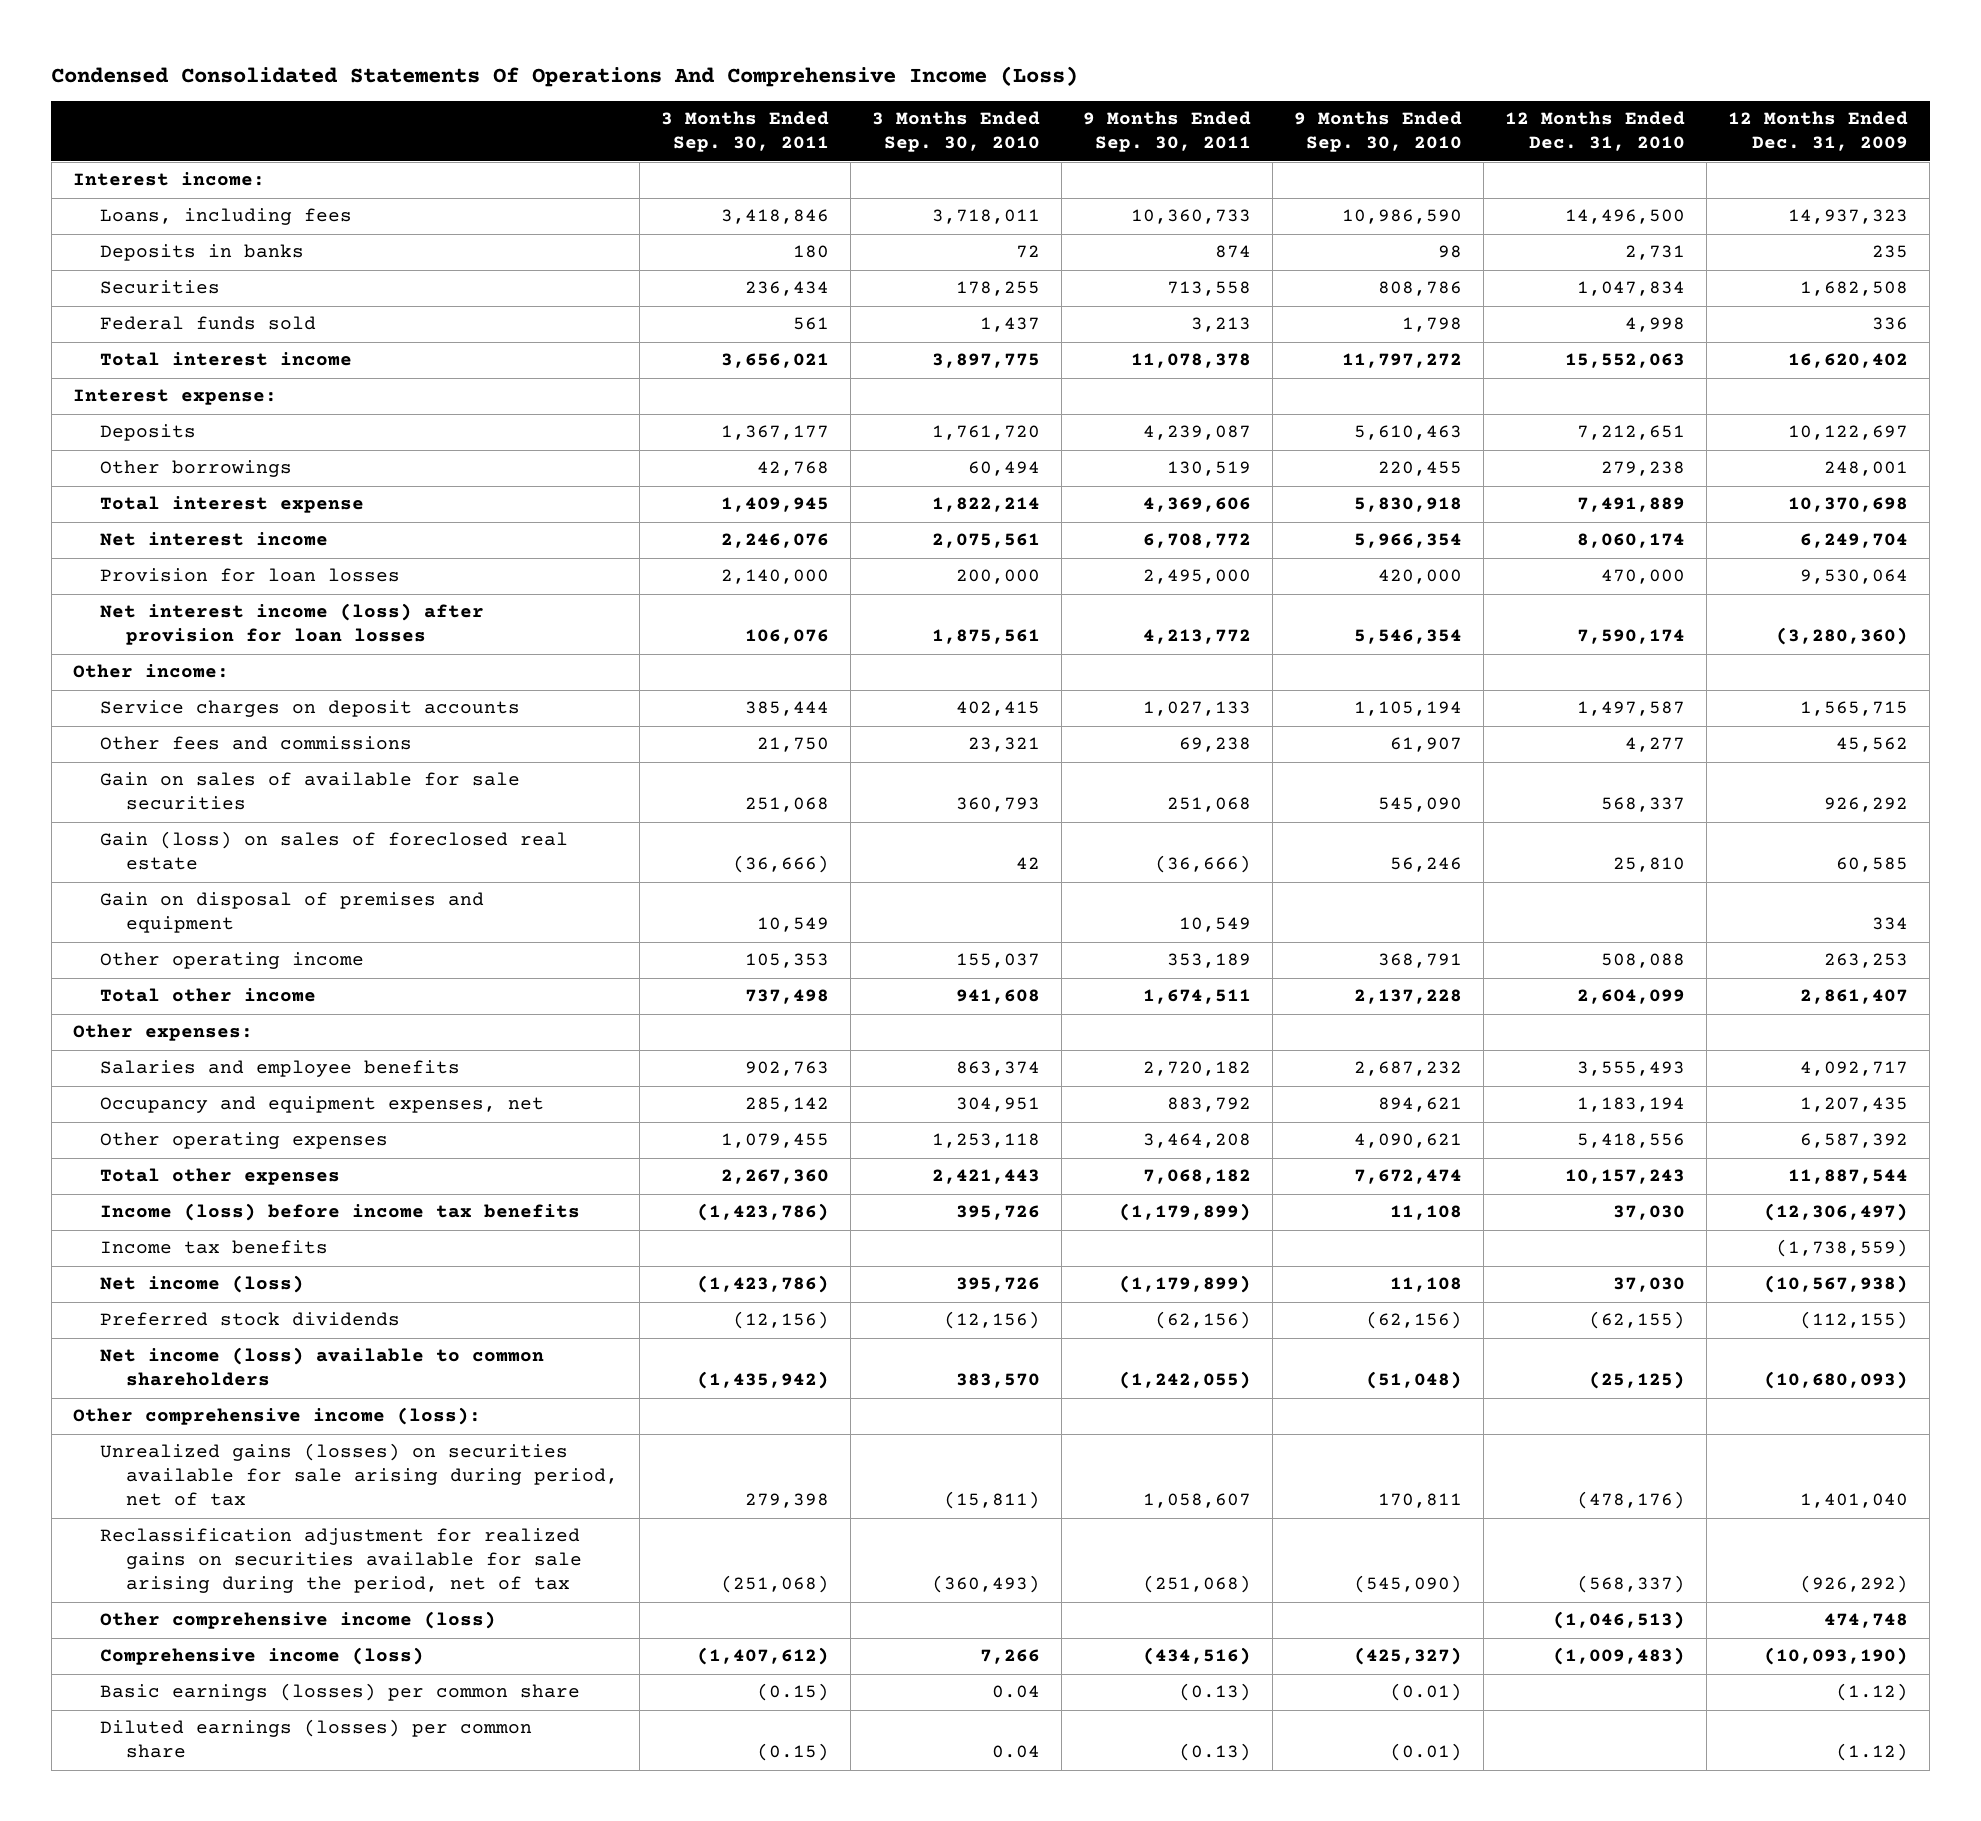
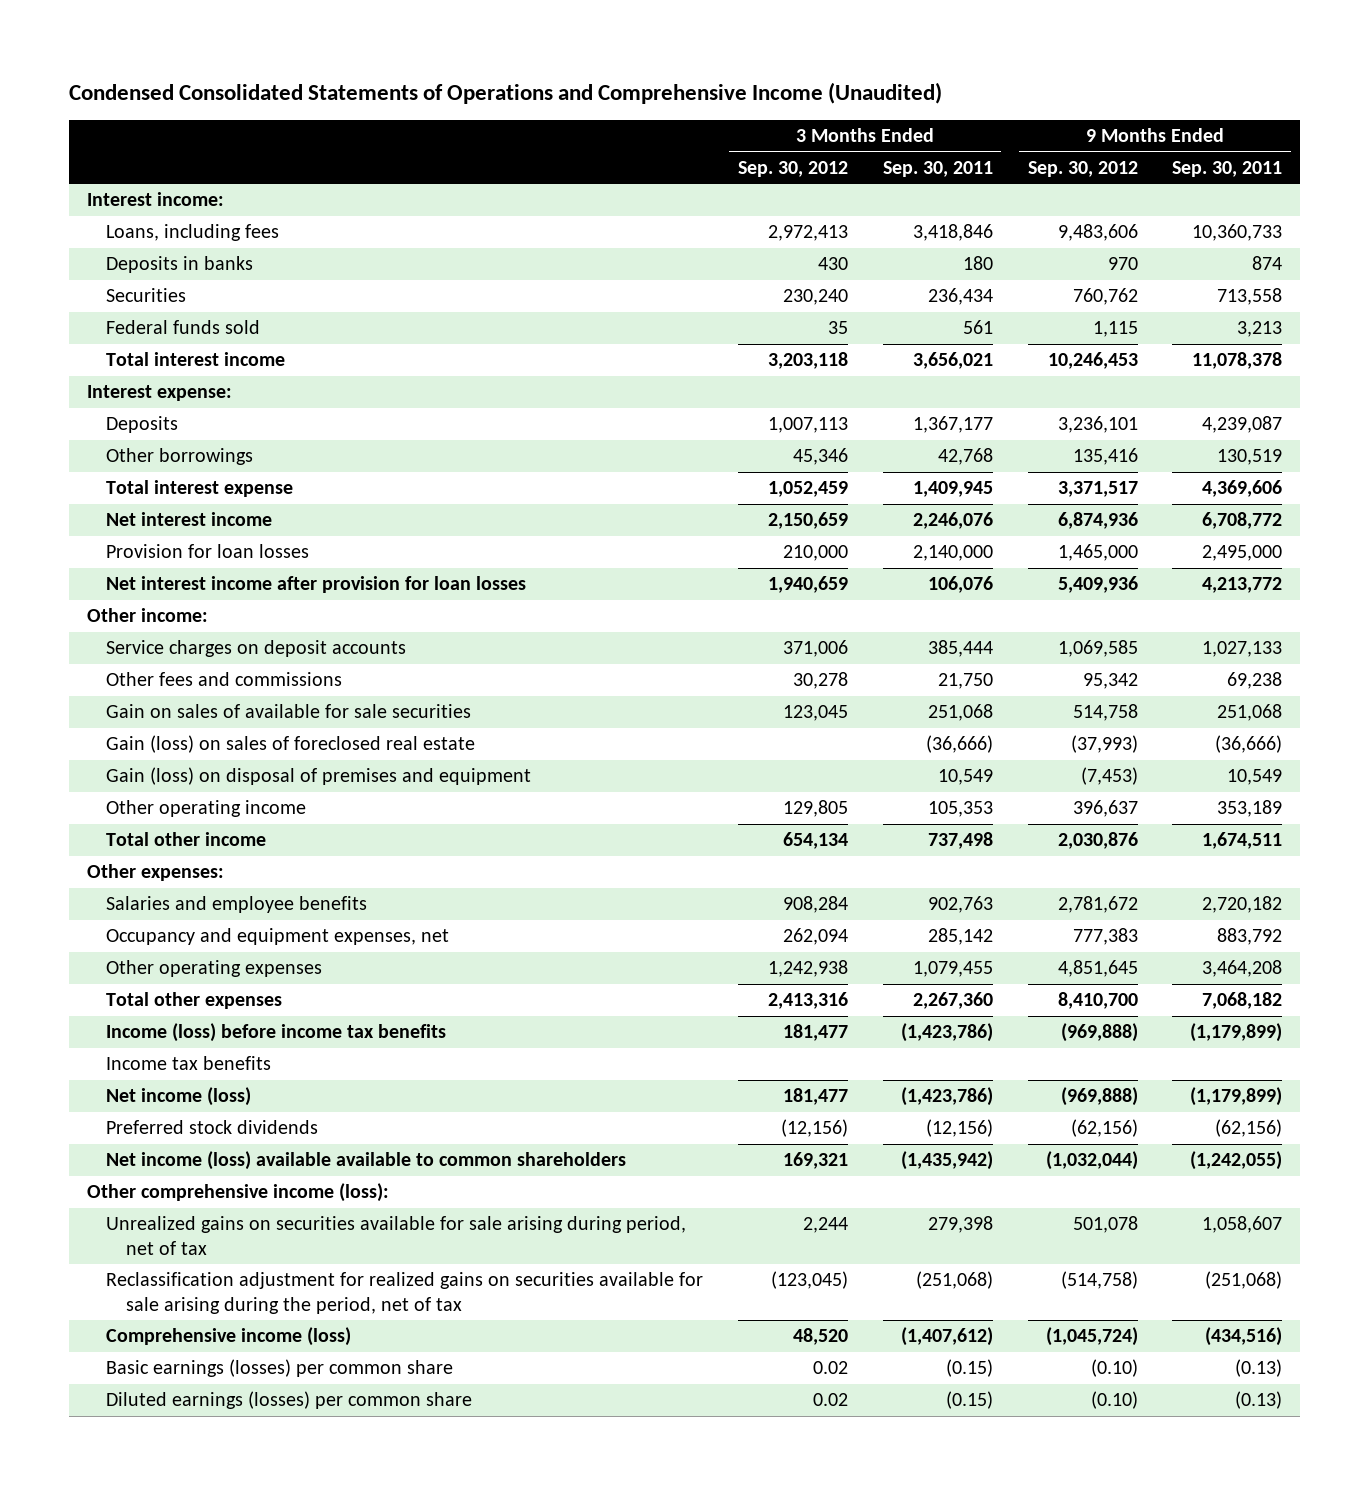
- Condensed Consolidated Statements Of Operations And Comprehensive Income (Loss)
+ Condensed Consolidated Statements of Operations and Comprehensive Income (Unaudited)
- | 3 Months Ended Sep. 30, 2011 | 3 Months Ended Sep. 30, 2010 | 9 Months Ended Sep. 30, 2011 | 9 Months Ended Sep. 30, 2010 | 12 Months Ended Dec. 31, 2010 | 12 Months Ended Dec. 31, 2009
+ | 3 Months Ended Sep. 30, 2012 | 3 Months Ended Sep. 30, 2011 | 9 Months Ended Sep. 30, 2012 | 9 Months Ended Sep. 30, 2011
- Net interest income (loss) after provision for loan losses | 106,076 | 1,875,561 | 4,213,772 | 5,546,354 | 7,590,174 | (3,280,360)
+ Net interest income after provision for loan losses | 1,940,659 | 106,076 | 5,409,936 | 4,213,772
- Gain on disposal of premises and equipment | 10,549 | | 10,549 | | | 334
+ Gain (loss) on disposal of premises and equipment | | 10,549 | (7,453) | 10,549
- Net income (loss) available to common shareholders | (1,435,942) | 383,570 | (1,242,055) | (51,048) | (25,125) | (10,680,093)
+ Net income (loss) available available to common shareholders | 169,321 | (1,435,942) | (1,032,044) | (1,242,055)
- Unrealized gains (losses) on securities available for sale arising during period, net of tax | 279,398 | (15,811) | 1,058,607 | 170,811 | (478,176) | 1,401,040
+ Unrealized gains on securities available for sale arising during period, net of tax | 2,244 | 279,398 | 501,078 | 1,058,607
- Other comprehensive income (loss) | | | | | (1,046,513) | 474,748

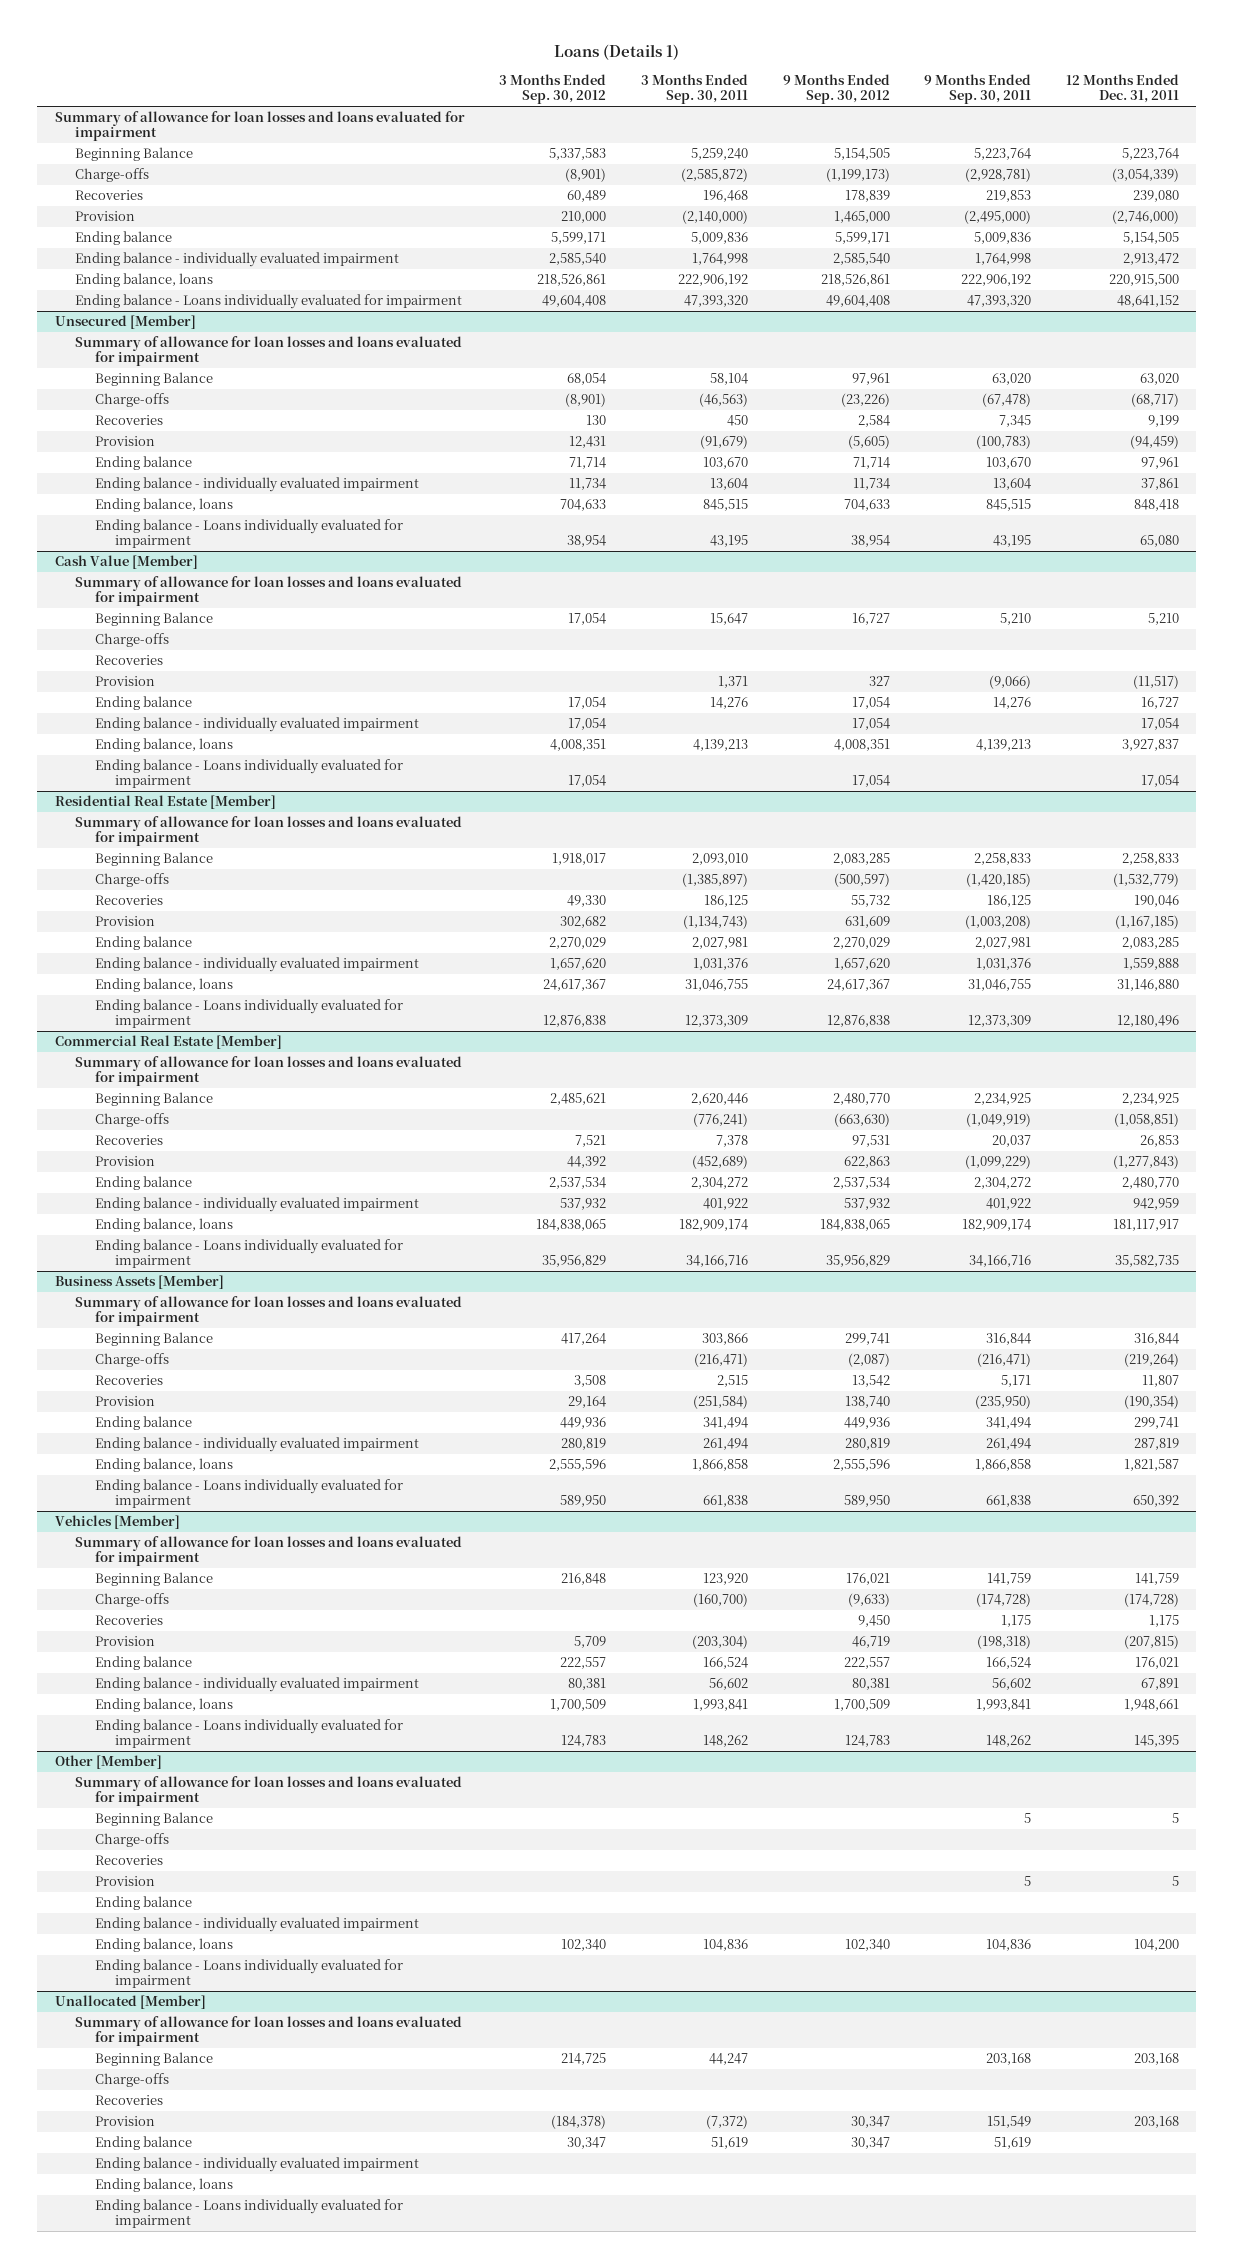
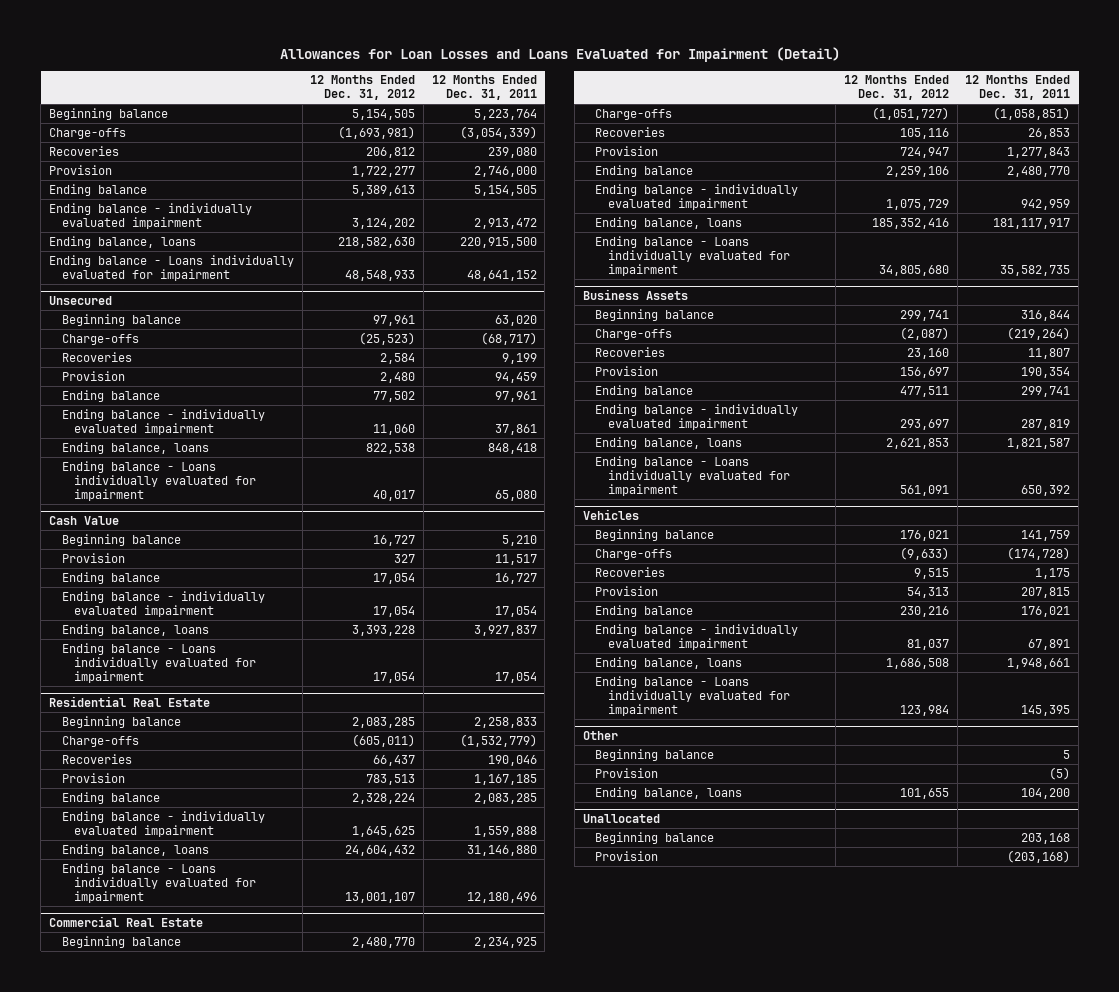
- Loans (Details 1)
+ Allowances for Loan Losses and Loans Evaluated for Impairment (Detail)
- | 3 Months Ended Sep. 30, 2012 | 3 Months Ended Sep. 30, 2011 | 9 Months Ended Sep. 30, 2012 | 9 Months Ended Sep. 30, 2011 | 12 Months Ended Dec. 31, 2011
+ | 12 Months Ended Dec. 31, 2012 | 12 Months Ended Dec. 31, 2011
- Summary of allowance for loan losses and loans evaluated for impairment
- Beginning Balance | 5,337,583 | 5,259,240 | 5,154,505 | 5,223,764 | 5,223,764
+ Beginning balance | 5,154,505 | 5,223,764
- Provision | 210,000 | (2,140,000) | 1,465,000 | (2,495,000) | (2,746,000)
+ Provision | 1,722,277 | 2,746,000
- Unsecured [Member]
- Summary of allowance for loan losses and loans evaluated for impairment
- Beginning Balance | 68,054 | 58,104 | 97,961 | 63,020 | 63,020
+ Unsecured
+ Beginning balance | 97,961 | 63,020
- Provision | 12,431 | (91,679) | (5,605) | (100,783) | (94,459)
+ Provision | 2,480 | 94,459
- Cash Value [Member]
- Summary of allowance for loan losses and loans evaluated for impairment
- Beginning Balance | 17,054 | 15,647 | 16,727 | 5,210 | 5,210
- Charge-offs
- Recoveries
- Provision | | 1,371 | 327 | (9,066) | (11,517)
+ Cash Value
+ Beginning balance | 16,727 | 5,210
+ Provision | 327 | 11,517
- Residential Real Estate [Member]
- Summary of allowance for loan losses and loans evaluated for impairment
- Beginning Balance | 1,918,017 | 2,093,010 | 2,083,285 | 2,258,833 | 2,258,833
+ Residential Real Estate
+ Beginning balance | 2,083,285 | 2,258,833
- Provision | 302,682 | (1,134,743) | 631,609 | (1,003,208) | (1,167,185)
+ Provision | 783,513 | 1,167,185
- Commercial Real Estate [Member]
- Summary of allowance for loan losses and loans evaluated for impairment
- Beginning Balance | 2,485,621 | 2,620,446 | 2,480,770 | 2,234,925 | 2,234,925
+ Commercial Real Estate
+ Beginning balance | 2,480,770 | 2,234,925
- Provision | 44,392 | (452,689) | 622,863 | (1,099,229) | (1,277,843)
+ Provision | 724,947 | 1,277,843
- Business Assets [Member]
- Summary of allowance for loan losses and loans evaluated for impairment
- Beginning Balance | 417,264 | 303,866 | 299,741 | 316,844 | 316,844
+ Business Assets
+ Beginning balance | 299,741 | 316,844
- Provision | 29,164 | (251,584) | 138,740 | (235,950) | (190,354)
+ Provision | 156,697 | 190,354
- Vehicles [Member]
- Summary of allowance for loan losses and loans evaluated for impairment
- Beginning Balance | 216,848 | 123,920 | 176,021 | 141,759 | 141,759
+ Vehicles
+ Beginning balance | 176,021 | 141,759
- Provision | 5,709 | (203,304) | 46,719 | (198,318) | (207,815)
+ Provision | 54,313 | 207,815
- Other [Member]
- Summary of allowance for loan losses and loans evaluated for impairment
- Beginning Balance | | | | 5 | 5
- Charge-offs
- Recoveries
- Provision | | | | 5 | 5
- Ending balance
- Ending balance - individually evaluated impairment
+ Other
+ Beginning balance | | 5
+ Provision | | (5)
- Ending balance - Loans individually evaluated for impairment
- Unallocated [Member]
- Summary of allowance for loan losses and loans evaluated for impairment
- Beginning Balance | 214,725 | 44,247 | | 203,168 | 203,168
- Charge-offs
- Recoveries
- Provision | (184,378) | (7,372) | 30,347 | 151,549 | 203,168
- Ending balance | 30,347 | 51,619 | 30,347 | 51,619 |
- Ending balance - individually evaluated impairment
- Ending balance, loans
- Ending balance - Loans individually evaluated for impairment
+ Unallocated
+ Beginning balance | | 203,168
+ Provision | | (203,168)

